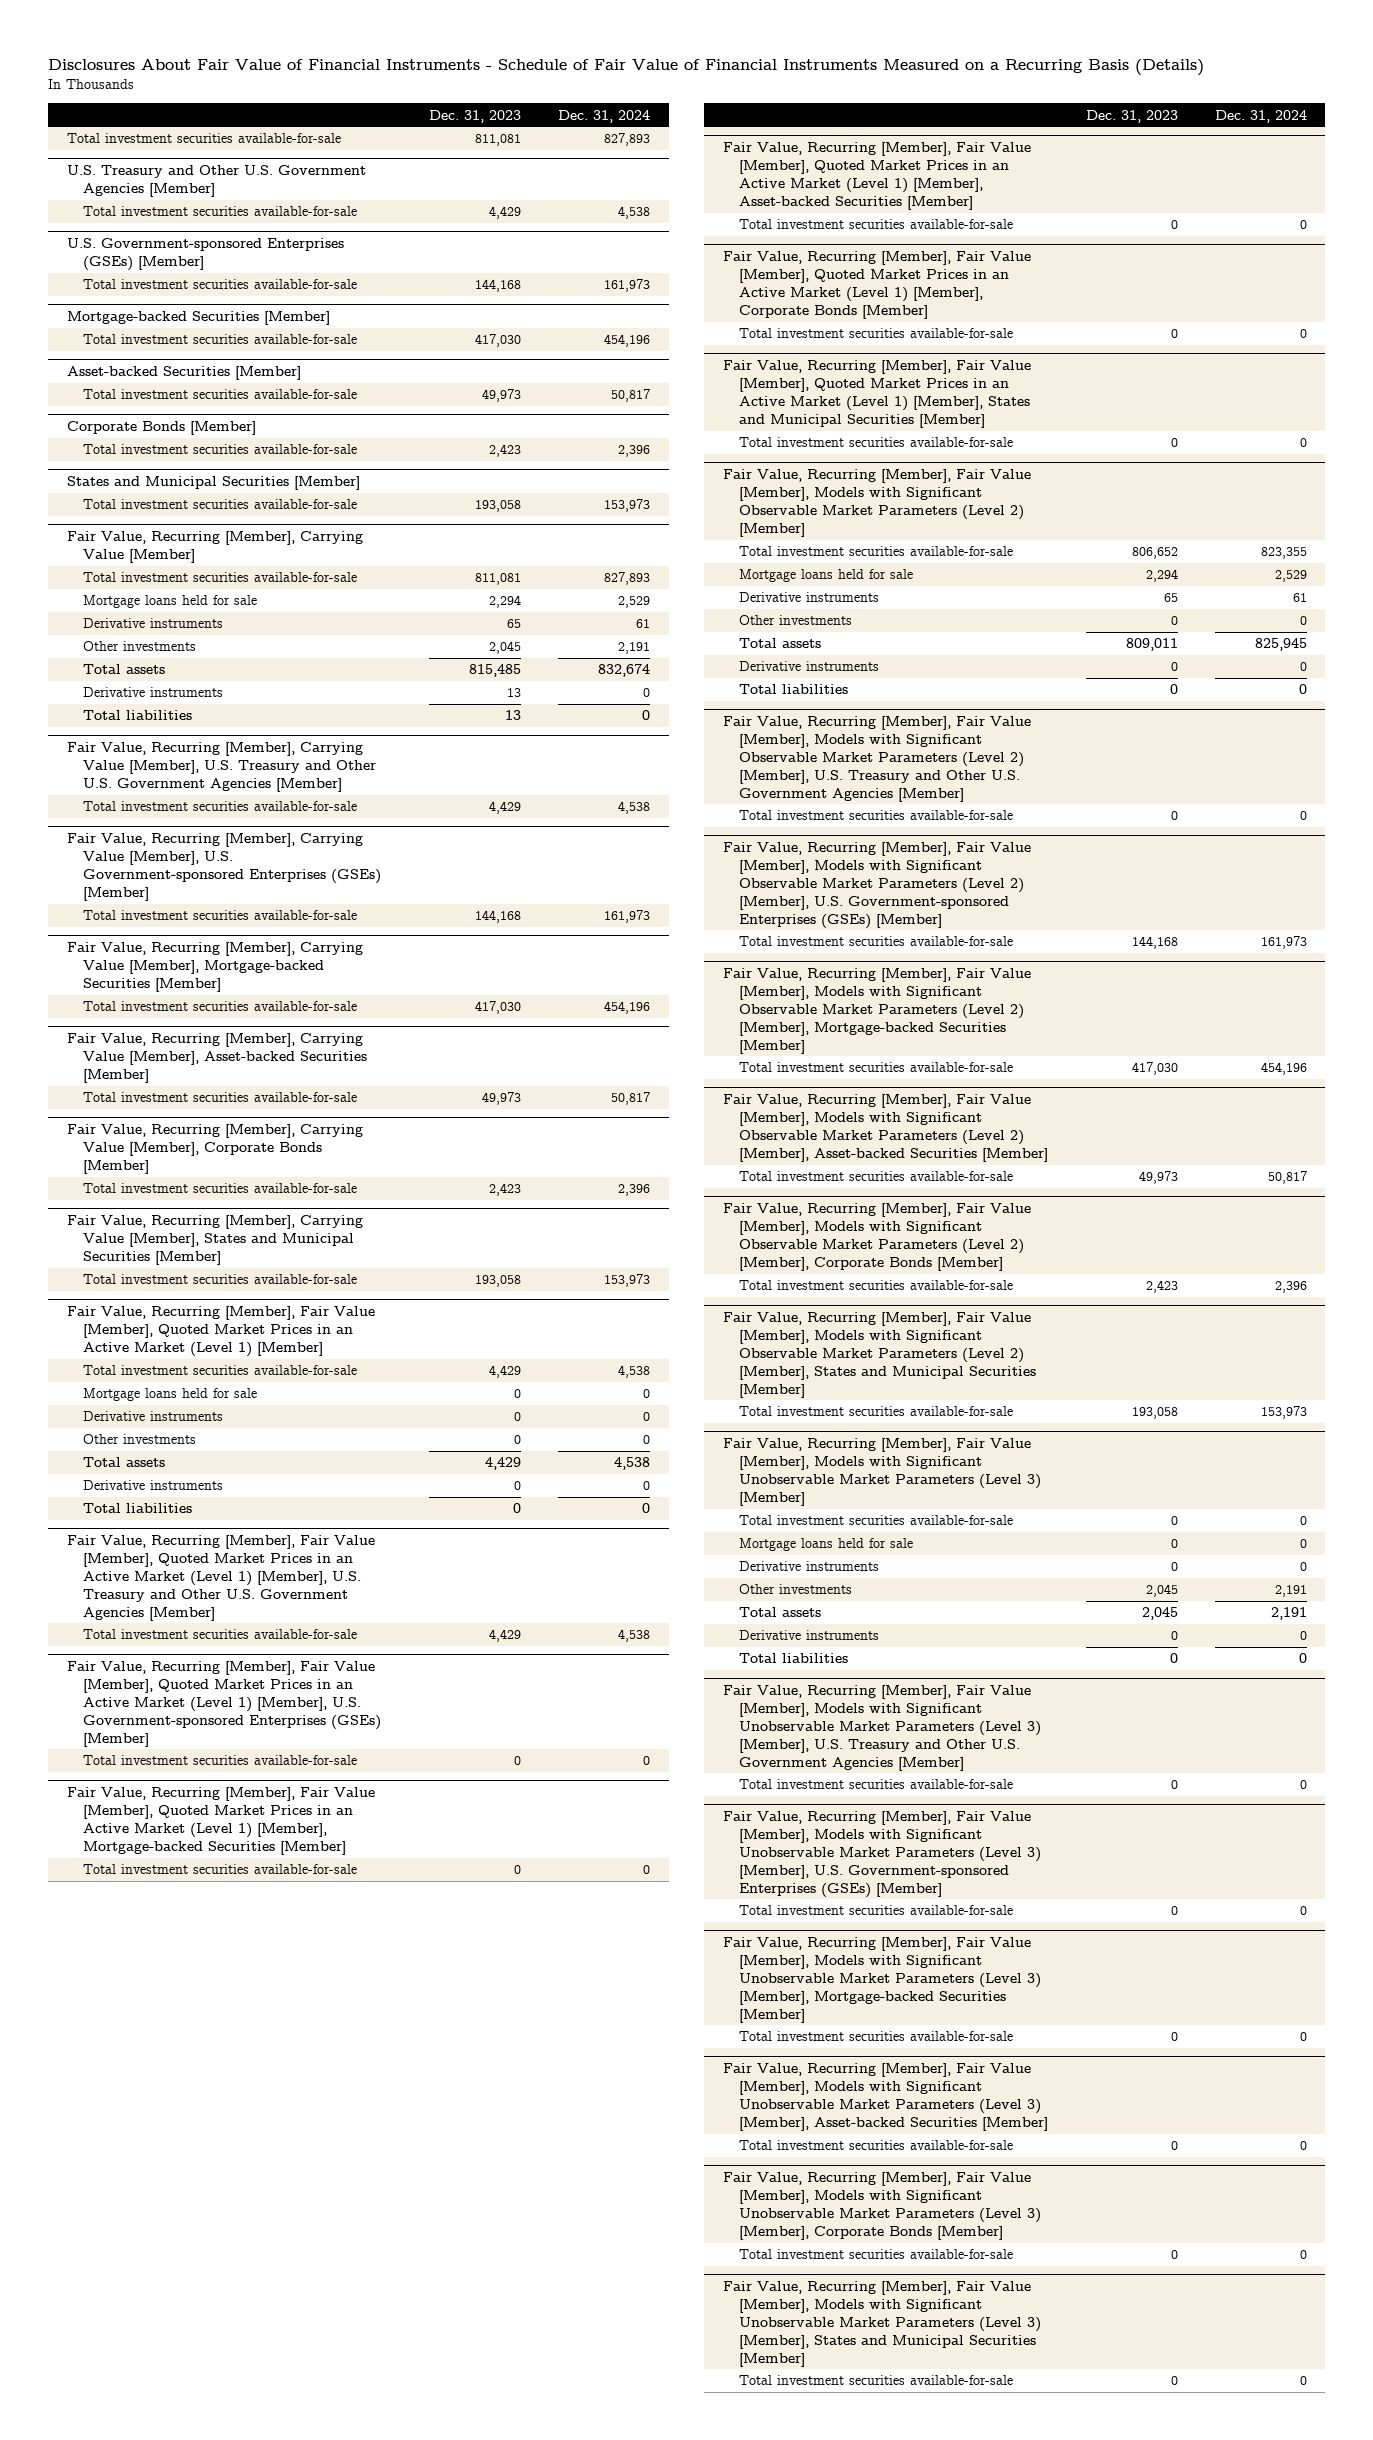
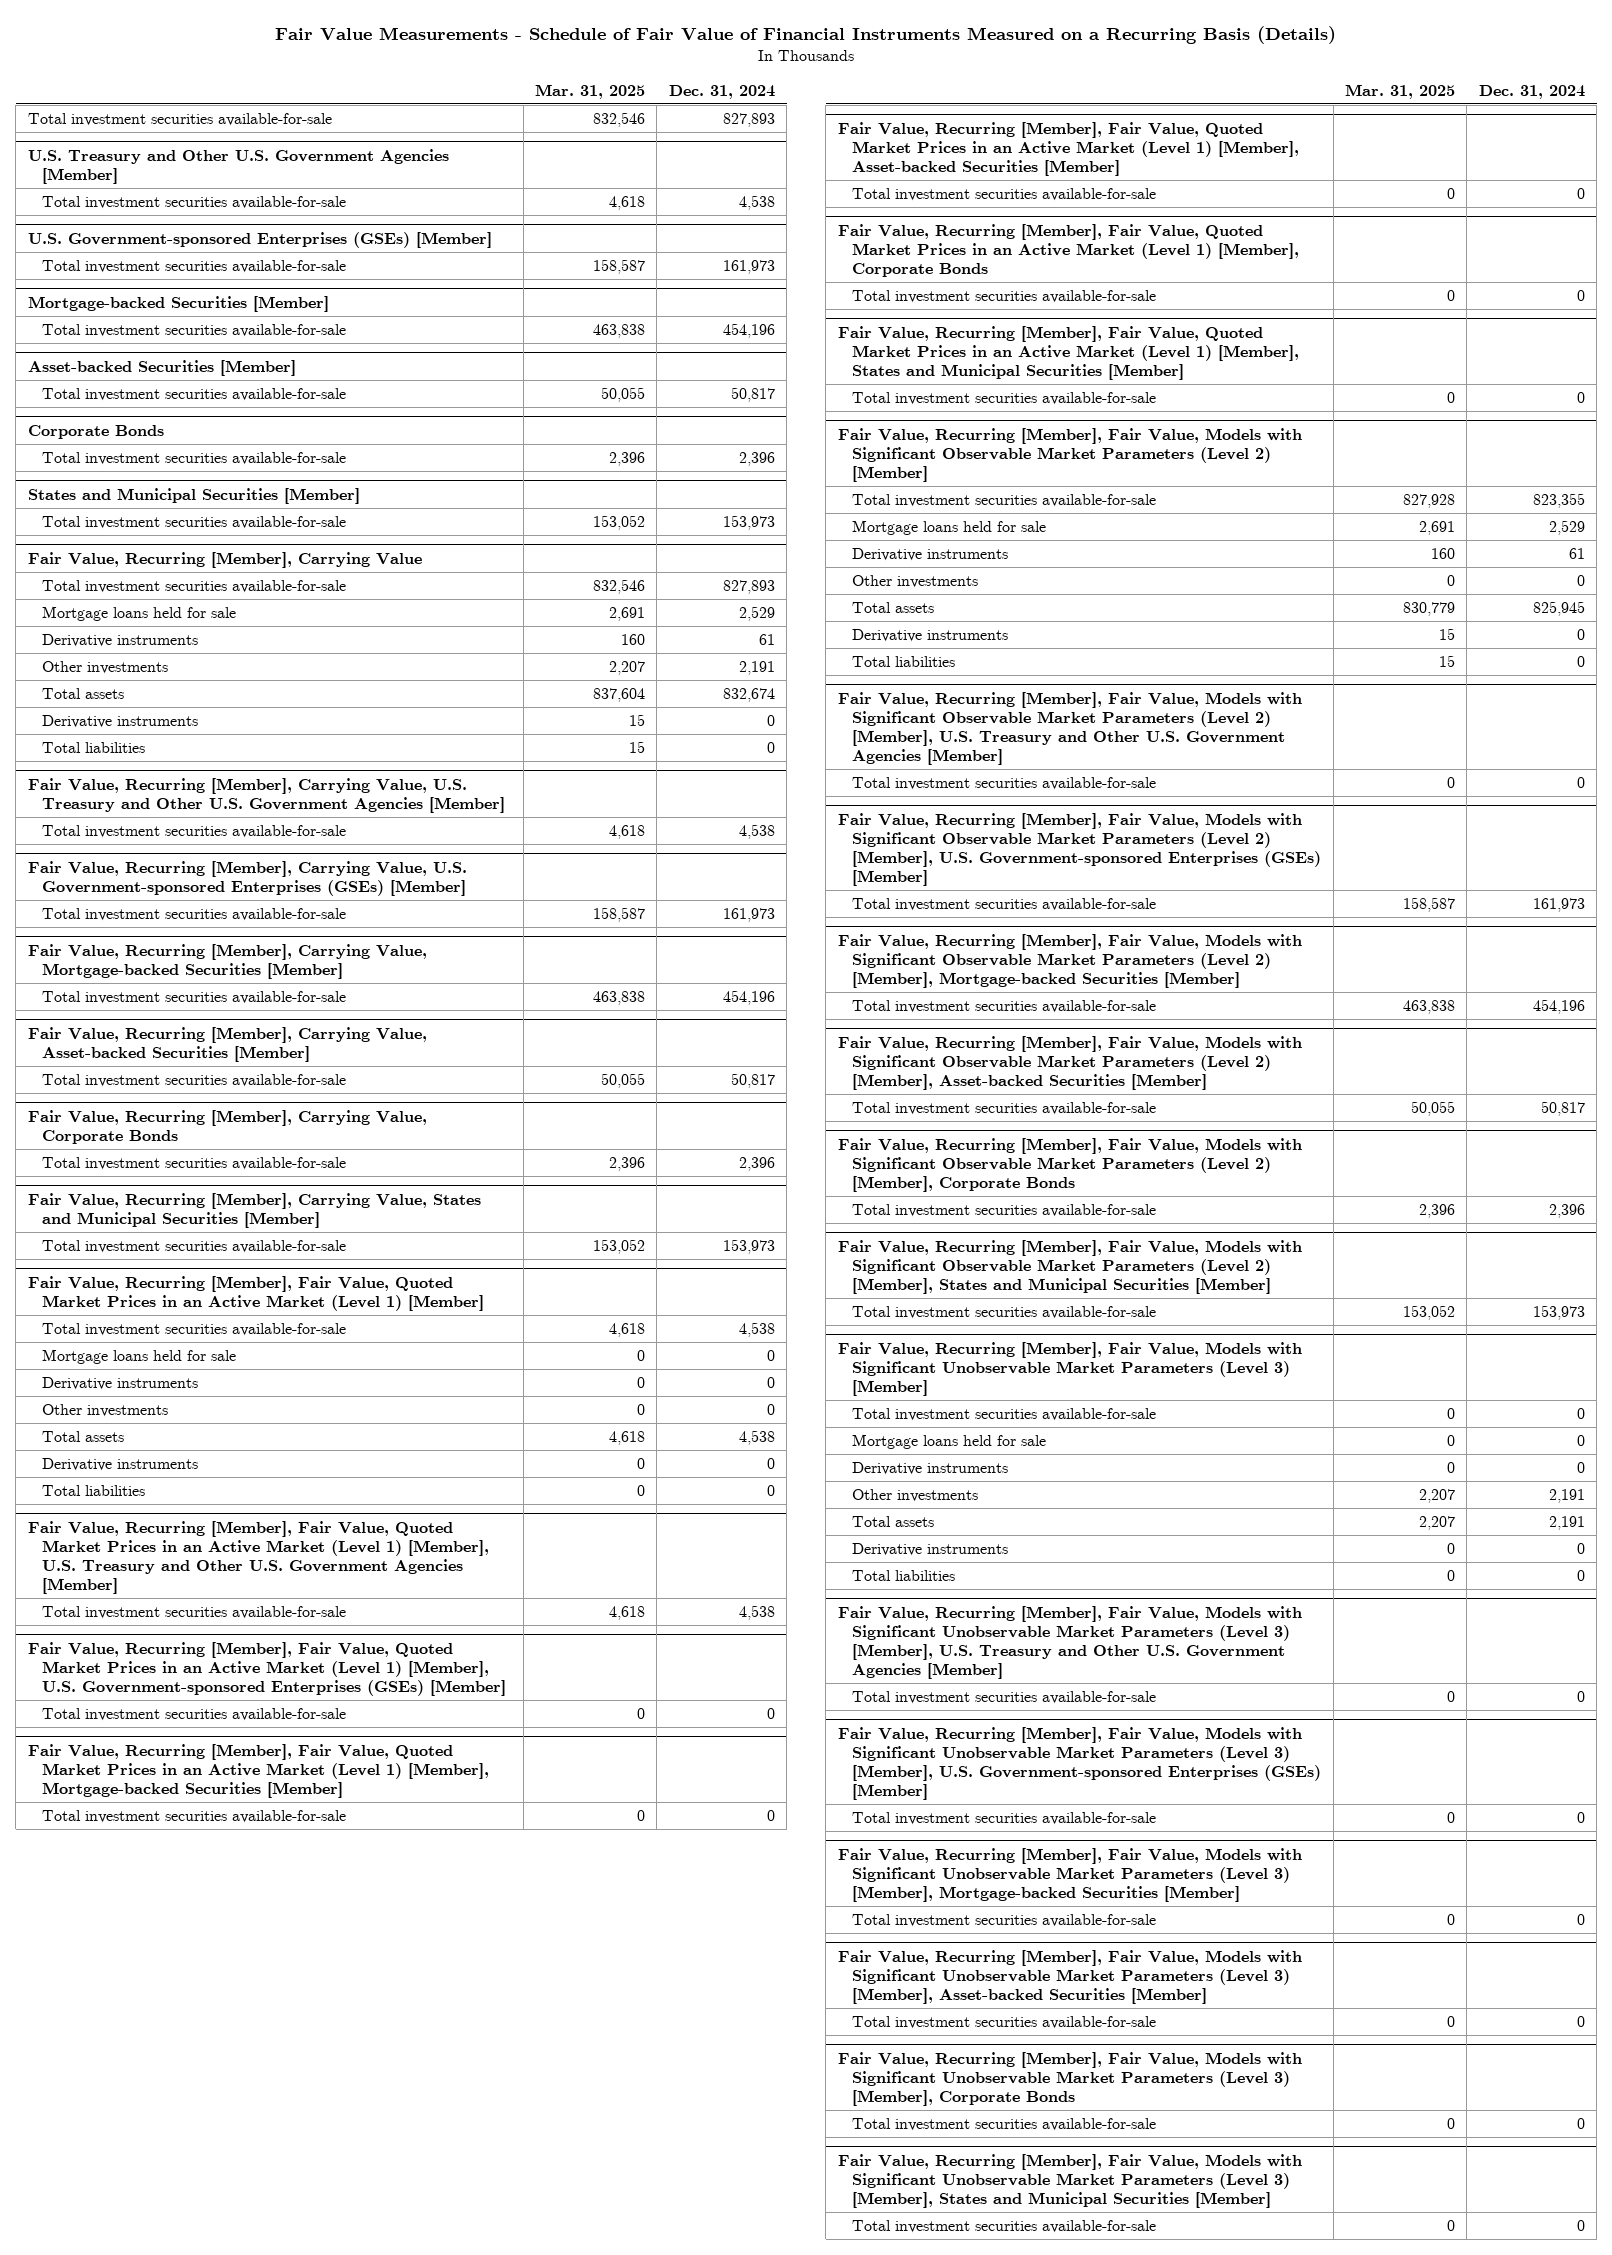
- Disclosures About Fair Value of Financial Instruments - Schedule of Fair Value of Financial Instruments Measured on a Recurring Basis (Details)
+ Fair Value Measurements - Schedule of Fair Value of Financial Instruments Measured on a Recurring Basis (Details)
- | Dec. 31, 2023 | Dec. 31, 2024
+ | Mar. 31, 2025 | Dec. 31, 2024
- Corporate Bonds [Member]
+ Corporate Bonds
- Fair Value, Recurring [Member], Carrying Value [Member]
+ Fair Value, Recurring [Member], Carrying Value
- Fair Value, Recurring [Member], Carrying Value [Member], U.S. Treasury and Other U.S. Government Agencies [Member]
+ Fair Value, Recurring [Member], Carrying Value, U.S. Treasury and Other U.S. Government Agencies [Member]
- Fair Value, Recurring [Member], Carrying Value [Member], U.S. Government-sponsored Enterprises (GSEs) [Member]
+ Fair Value, Recurring [Member], Carrying Value, U.S. Government-sponsored Enterprises (GSEs) [Member]
- Fair Value, Recurring [Member], Carrying Value [Member], Mortgage-backed Securities [Member]
+ Fair Value, Recurring [Member], Carrying Value, Mortgage-backed Securities [Member]
- Fair Value, Recurring [Member], Carrying Value [Member], Asset-backed Securities [Member]
+ Fair Value, Recurring [Member], Carrying Value, Asset-backed Securities [Member]
- Fair Value, Recurring [Member], Carrying Value [Member], Corporate Bonds [Member]
+ Fair Value, Recurring [Member], Carrying Value, Corporate Bonds
- Fair Value, Recurring [Member], Carrying Value [Member], States and Municipal Securities [Member]
+ Fair Value, Recurring [Member], Carrying Value, States and Municipal Securities [Member]
- Fair Value, Recurring [Member], Fair Value [Member], Quoted Market Prices in an Active Market (Level 1) [Member]
+ Fair Value, Recurring [Member], Fair Value, Quoted Market Prices in an Active Market (Level 1) [Member]
- Fair Value, Recurring [Member], Fair Value [Member], Quoted Market Prices in an Active Market (Level 1) [Member], U.S. Treasury and Other U.S. Government Agencies [Member]
+ Fair Value, Recurring [Member], Fair Value, Quoted Market Prices in an Active Market (Level 1) [Member], U.S. Treasury and Other U.S. Government Agencies [Member]
- Fair Value, Recurring [Member], Fair Value [Member], Quoted Market Prices in an Active Market (Level 1) [Member], U.S. Government-sponsored Enterprises (GSEs) [Member]
+ Fair Value, Recurring [Member], Fair Value, Quoted Market Prices in an Active Market (Level 1) [Member], U.S. Government-sponsored Enterprises (GSEs) [Member]
- Fair Value, Recurring [Member], Fair Value [Member], Quoted Market Prices in an Active Market (Level 1) [Member], Mortgage-backed Securities [Member]
+ Fair Value, Recurring [Member], Fair Value, Quoted Market Prices in an Active Market (Level 1) [Member], Mortgage-backed Securities [Member]
- Fair Value, Recurring [Member], Fair Value [Member], Quoted Market Prices in an Active Market (Level 1) [Member], Asset-backed Securities [Member]
+ Fair Value, Recurring [Member], Fair Value, Quoted Market Prices in an Active Market (Level 1) [Member], Asset-backed Securities [Member]
- Fair Value, Recurring [Member], Fair Value [Member], Quoted Market Prices in an Active Market (Level 1) [Member], Corporate Bonds [Member]
+ Fair Value, Recurring [Member], Fair Value, Quoted Market Prices in an Active Market (Level 1) [Member], Corporate Bonds
- Fair Value, Recurring [Member], Fair Value [Member], Quoted Market Prices in an Active Market (Level 1) [Member], States and Municipal Securities [Member]
+ Fair Value, Recurring [Member], Fair Value, Quoted Market Prices in an Active Market (Level 1) [Member], States and Municipal Securities [Member]
- Fair Value, Recurring [Member], Fair Value [Member], Models with Significant Observable Market Parameters (Level 2) [Member]
+ Fair Value, Recurring [Member], Fair Value, Models with Significant Observable Market Parameters (Level 2) [Member]
- Fair Value, Recurring [Member], Fair Value [Member], Models with Significant Observable Market Parameters (Level 2) [Member], U.S. Treasury and Other U.S. Government Agencies [Member]
+ Fair Value, Recurring [Member], Fair Value, Models with Significant Observable Market Parameters (Level 2) [Member], U.S. Treasury and Other U.S. Government Agencies [Member]
- Fair Value, Recurring [Member], Fair Value [Member], Models with Significant Observable Market Parameters (Level 2) [Member], U.S. Government-sponsored Enterprises (GSEs) [Member]
+ Fair Value, Recurring [Member], Fair Value, Models with Significant Observable Market Parameters (Level 2) [Member], U.S. Government-sponsored Enterprises (GSEs) [Member]
- Fair Value, Recurring [Member], Fair Value [Member], Models with Significant Observable Market Parameters (Level 2) [Member], Mortgage-backed Securities [Member]
+ Fair Value, Recurring [Member], Fair Value, Models with Significant Observable Market Parameters (Level 2) [Member], Mortgage-backed Securities [Member]
- Fair Value, Recurring [Member], Fair Value [Member], Models with Significant Observable Market Parameters (Level 2) [Member], Asset-backed Securities [Member]
+ Fair Value, Recurring [Member], Fair Value, Models with Significant Observable Market Parameters (Level 2) [Member], Asset-backed Securities [Member]
- Fair Value, Recurring [Member], Fair Value [Member], Models with Significant Observable Market Parameters (Level 2) [Member], Corporate Bonds [Member]
+ Fair Value, Recurring [Member], Fair Value, Models with Significant Observable Market Parameters (Level 2) [Member], Corporate Bonds
- Fair Value, Recurring [Member], Fair Value [Member], Models with Significant Observable Market Parameters (Level 2) [Member], States and Municipal Securities [Member]
+ Fair Value, Recurring [Member], Fair Value, Models with Significant Observable Market Parameters (Level 2) [Member], States and Municipal Securities [Member]
- Fair Value, Recurring [Member], Fair Value [Member], Models with Significant Unobservable Market Parameters (Level 3) [Member]
+ Fair Value, Recurring [Member], Fair Value, Models with Significant Unobservable Market Parameters (Level 3) [Member]
- Fair Value, Recurring [Member], Fair Value [Member], Models with Significant Unobservable Market Parameters (Level 3) [Member], U.S. Treasury and Other U.S. Government Agencies [Member]
+ Fair Value, Recurring [Member], Fair Value, Models with Significant Unobservable Market Parameters (Level 3) [Member], U.S. Treasury and Other U.S. Government Agencies [Member]
- Fair Value, Recurring [Member], Fair Value [Member], Models with Significant Unobservable Market Parameters (Level 3) [Member], U.S. Government-sponsored Enterprises (GSEs) [Member]
+ Fair Value, Recurring [Member], Fair Value, Models with Significant Unobservable Market Parameters (Level 3) [Member], U.S. Government-sponsored Enterprises (GSEs) [Member]
- Fair Value, Recurring [Member], Fair Value [Member], Models with Significant Unobservable Market Parameters (Level 3) [Member], Mortgage-backed Securities [Member]
+ Fair Value, Recurring [Member], Fair Value, Models with Significant Unobservable Market Parameters (Level 3) [Member], Mortgage-backed Securities [Member]
- Fair Value, Recurring [Member], Fair Value [Member], Models with Significant Unobservable Market Parameters (Level 3) [Member], Asset-backed Securities [Member]
+ Fair Value, Recurring [Member], Fair Value, Models with Significant Unobservable Market Parameters (Level 3) [Member], Asset-backed Securities [Member]
- Fair Value, Recurring [Member], Fair Value [Member], Models with Significant Unobservable Market Parameters (Level 3) [Member], Corporate Bonds [Member]
+ Fair Value, Recurring [Member], Fair Value, Models with Significant Unobservable Market Parameters (Level 3) [Member], Corporate Bonds
- Fair Value, Recurring [Member], Fair Value [Member], Models with Significant Unobservable Market Parameters (Level 3) [Member], States and Municipal Securities [Member]
+ Fair Value, Recurring [Member], Fair Value, Models with Significant Unobservable Market Parameters (Level 3) [Member], States and Municipal Securities [Member]

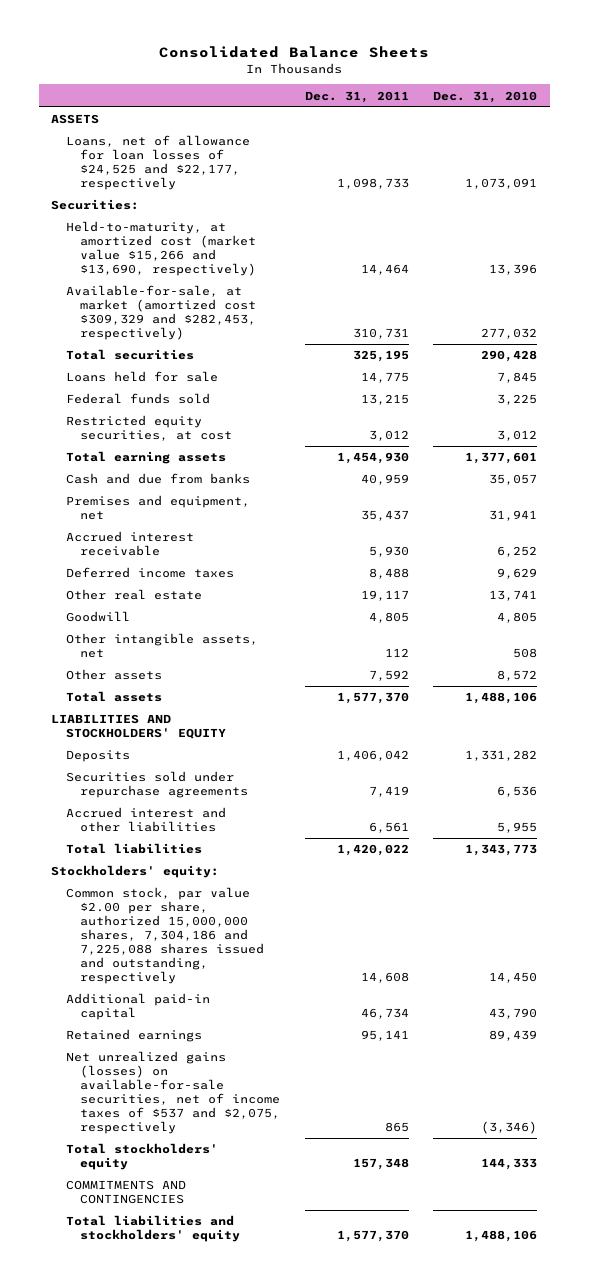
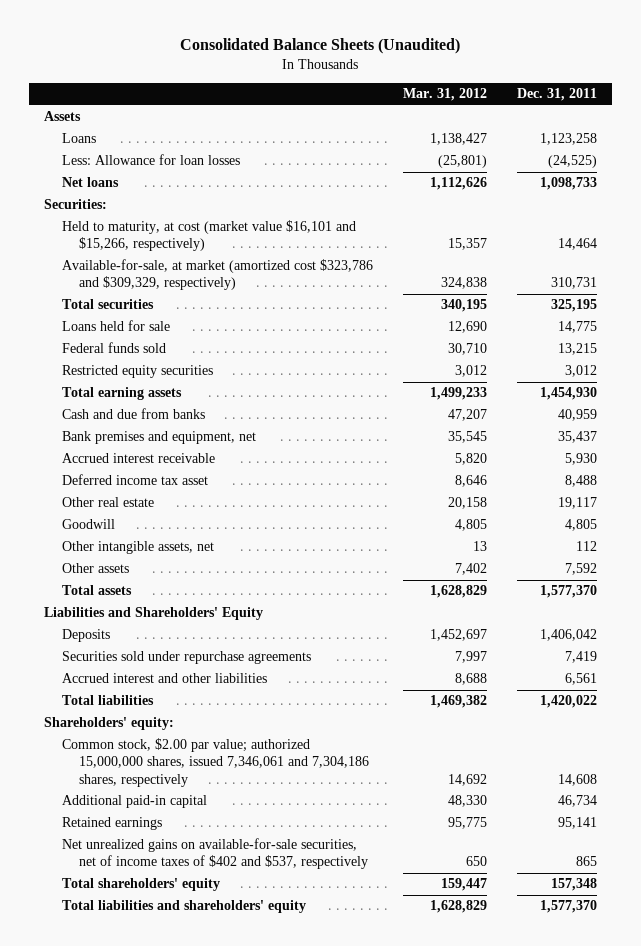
- Consolidated Balance Sheets
+ Consolidated Balance Sheets (Unaudited)
- | Dec. 31, 2011 | Dec. 31, 2010
+ | Mar. 31, 2012 | Dec. 31, 2011
- ASSETS
- Loans, net of allowance for loan losses of $24,525 and $22,177, respectively | 1,098,733 | 1,073,091
+ Assets
+ Loans | 1,138,427 | 1,123,258
+ Less: Allowance for loan losses | (25,801) | (24,525)
+ Net loans | 1,112,626 | 1,098,733
- Held-to-maturity, at amortized cost (market value $15,266 and $13,690, respectively) | 14,464 | 13,396
- Available-for-sale, at market (amortized cost $309,329 and $282,453, respectively) | 310,731 | 277,032
+ Held to maturity, at cost (market value $16,101 and $15,266, respectively) | 15,357 | 14,464
+ Available-for-sale, at market (amortized cost $323,786 and $309,329, respectively) | 324,838 | 310,731
- Restricted equity securities, at cost | 3,012 | 3,012
+ Restricted equity securities | 3,012 | 3,012
- Premises and equipment, net | 35,437 | 31,941
+ Bank premises and equipment, net | 35,545 | 35,437
- Deferred income taxes | 8,488 | 9,629
+ Deferred income tax asset | 8,646 | 8,488
- LIABILITIES AND STOCKHOLDERS' EQUITY
+ Liabilities and Shareholders' Equity
- Stockholders' equity:
- Common stock, par value $2.00 per share, authorized 15,000,000 shares, 7,304,186 and 7,225,088 shares issued and outstanding, respectively | 14,608 | 14,450
+ Shareholders' equity:
+ Common stock, $2.00 par value; authorized 15,000,000 shares, issued 7,346,061 and 7,304,186 shares, respectively | 14,692 | 14,608
- Net unrealized gains (losses) on available-for-sale securities, net of income taxes of $537 and $2,075, respectively | 865 | (3,346)
- Total stockholders' equity | 157,348 | 144,333
- COMMITMENTS AND CONTINGENCIES
- Total liabilities and stockholders' equity | 1,577,370 | 1,488,106
+ Net unrealized gains on available-for-sale securities, net of income taxes of $402 and $537, respectively | 650 | 865
+ Total shareholders' equity | 159,447 | 157,348
+ Total liabilities and shareholders' equity | 1,628,829 | 1,577,370

